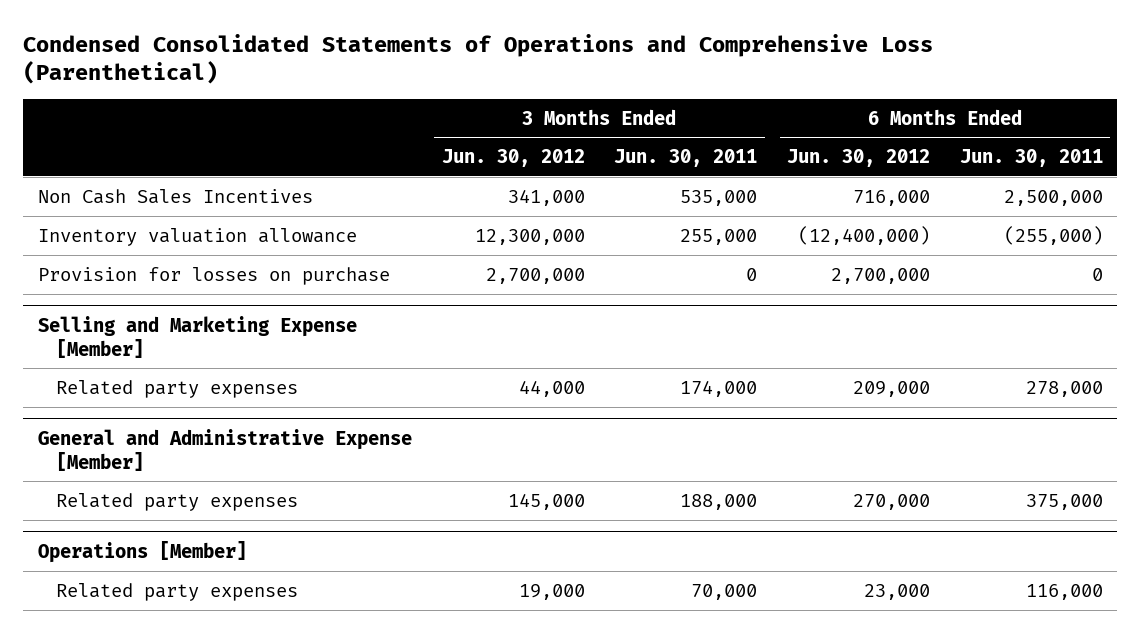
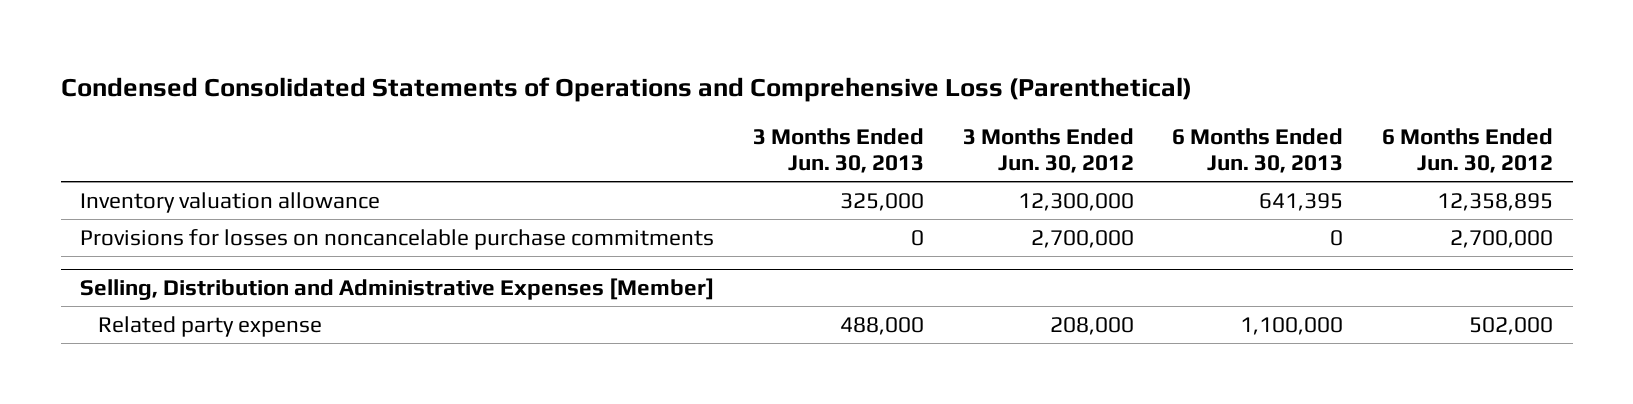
- | 3 Months Ended Jun. 30, 2012 | 3 Months Ended Jun. 30, 2011 | 6 Months Ended Jun. 30, 2012 | 6 Months Ended Jun. 30, 2011
+ | 3 Months Ended Jun. 30, 2013 | 3 Months Ended Jun. 30, 2012 | 6 Months Ended Jun. 30, 2013 | 6 Months Ended Jun. 30, 2012
- Non Cash Sales Incentives | 341,000 | 535,000 | 716,000 | 2,500,000
- Inventory valuation allowance | 12,300,000 | 255,000 | (12,400,000) | (255,000)
- Provision for losses on purchase | 2,700,000 | 0 | 2,700,000 | 0
- Selling and Marketing Expense [Member]
- Related party expenses | 44,000 | 174,000 | 209,000 | 278,000
- General and Administrative Expense [Member]
- Related party expenses | 145,000 | 188,000 | 270,000 | 375,000
- Operations [Member]
- Related party expenses | 19,000 | 70,000 | 23,000 | 116,000
+ Inventory valuation allowance | 325,000 | 12,300,000 | 641,395 | 12,358,895
+ Provisions for losses on noncancelable purchase commitments | 0 | 2,700,000 | 0 | 2,700,000
+ Selling, Distribution and Administrative Expenses [Member]
+ Related party expense | 488,000 | 208,000 | 1,100,000 | 502,000

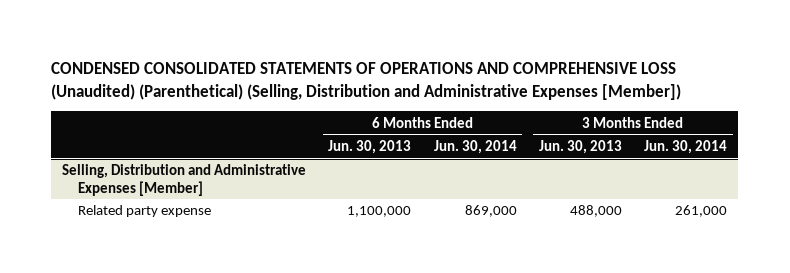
- Condensed Consolidated Statements of Operations and Comprehensive Loss (Parenthetical)
+ CONDENSED CONSOLIDATED STATEMENTS OF OPERATIONS AND COMPREHENSIVE LOSS (Unaudited) (Parenthetical) (Selling, Distribution and Administrative Expenses [Member])
- | 3 Months Ended Jun. 30, 2013 | 3 Months Ended Jun. 30, 2012 | 6 Months Ended Jun. 30, 2013 | 6 Months Ended Jun. 30, 2012
+ | 6 Months Ended Jun. 30, 2013 | 6 Months Ended Jun. 30, 2014 | 3 Months Ended Jun. 30, 2013 | 3 Months Ended Jun. 30, 2014
- Inventory valuation allowance | 325,000 | 12,300,000 | 641,395 | 12,358,895
- Provisions for losses on noncancelable purchase commitments | 0 | 2,700,000 | 0 | 2,700,000

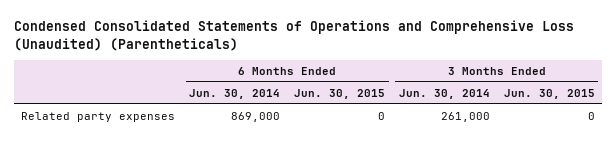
- CONDENSED CONSOLIDATED STATEMENTS OF OPERATIONS AND COMPREHENSIVE LOSS (Unaudited) (Parenthetical) (Selling, Distribution and Administrative Expenses [Member])
+ Condensed Consolidated Statements of Operations and Comprehensive Loss (Unaudited) (Parentheticals)
- | 6 Months Ended Jun. 30, 2013 | 6 Months Ended Jun. 30, 2014 | 3 Months Ended Jun. 30, 2013 | 3 Months Ended Jun. 30, 2014
+ | 6 Months Ended Jun. 30, 2014 | 6 Months Ended Jun. 30, 2015 | 3 Months Ended Jun. 30, 2014 | 3 Months Ended Jun. 30, 2015
- Selling, Distribution and Administrative Expenses [Member]
- Related party expense | 1,100,000 | 869,000 | 488,000 | 261,000
+ Related party expenses | 869,000 | 0 | 261,000 | 0

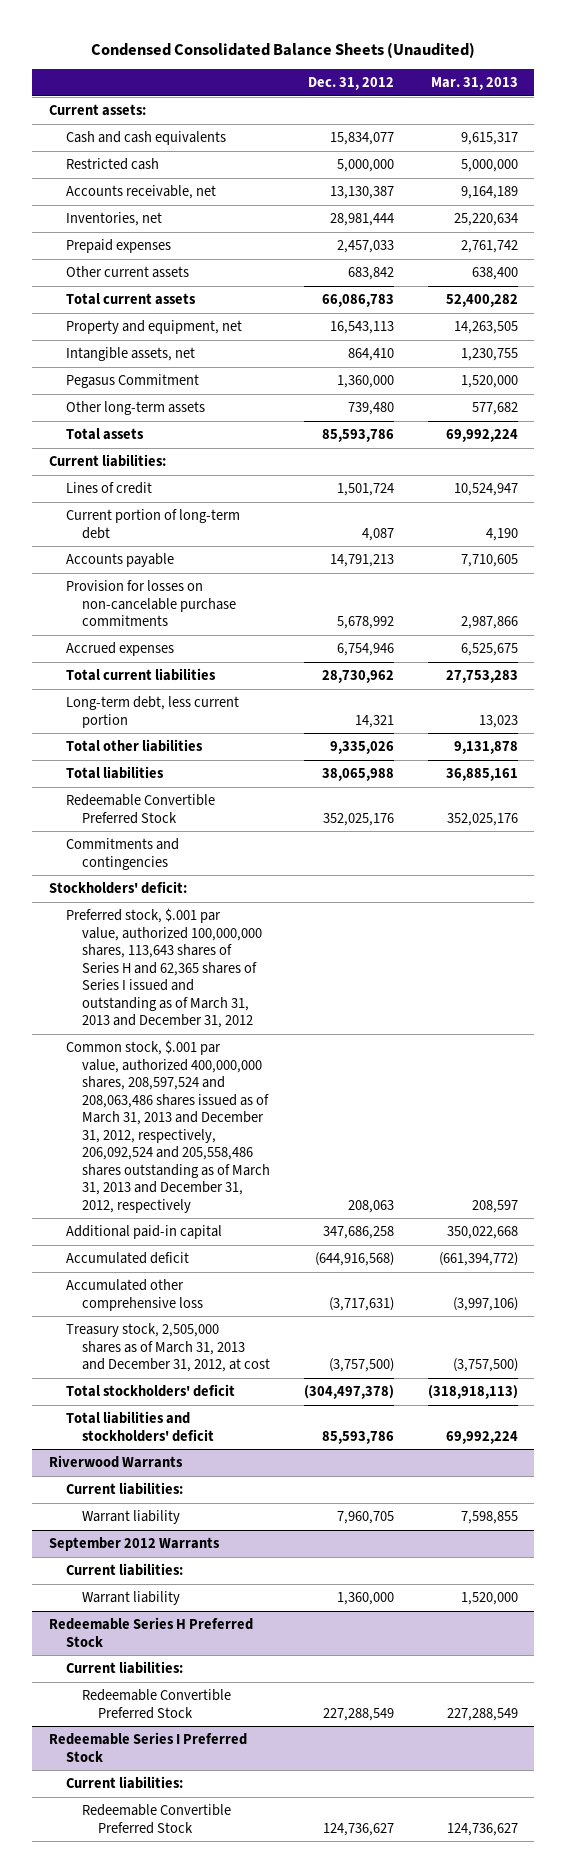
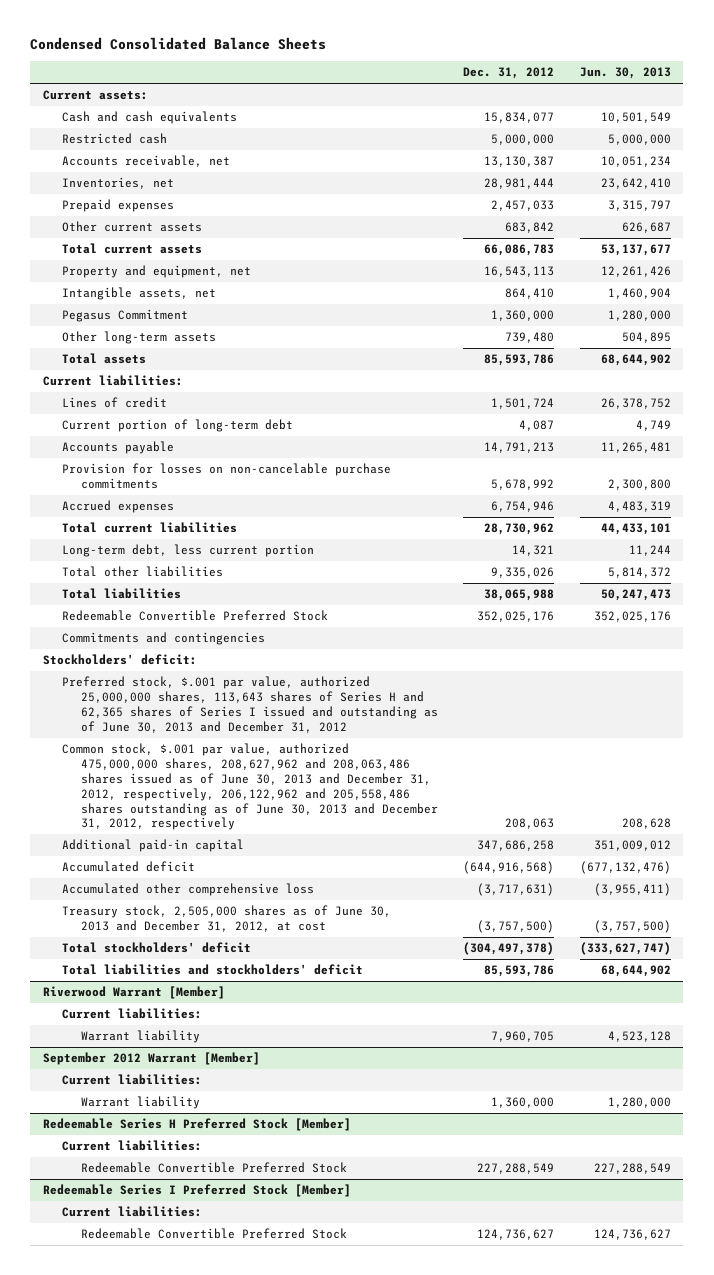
- Condensed Consolidated Balance Sheets (Unaudited)
+ Condensed Consolidated Balance Sheets
- | Dec. 31, 2012 | Mar. 31, 2013
+ | Dec. 31, 2012 | Jun. 30, 2013
- Preferred stock, $.001 par value, authorized 100,000,000 shares, 113,643 shares of Series H and 62,365 shares of Series I issued and outstanding as of March 31, 2013 and December 31, 2012
- Common stock, $.001 par value, authorized 400,000,000 shares, 208,597,524 and 208,063,486 shares issued as of March 31, 2013 and December 31, 2012, respectively, 206,092,524 and 205,558,486 shares outstanding as of March 31, 2013 and December 31, 2012, respectively | 208,063 | 208,597
+ Preferred stock, $.001 par value, authorized 25,000,000 shares, 113,643 shares of Series H and 62,365 shares of Series I issued and outstanding as of June 30, 2013 and December 31, 2012
+ Common stock, $.001 par value, authorized 475,000,000 shares, 208,627,962 and 208,063,486 shares issued as of June 30, 2013 and December 31, 2012, respectively, 206,122,962 and 205,558,486 shares outstanding as of June 30, 2013 and December 31, 2012, respectively | 208,063 | 208,628
- Treasury stock, 2,505,000 shares as of March 31, 2013 and December 31, 2012, at cost | (3,757,500) | (3,757,500)
+ Treasury stock, 2,505,000 shares as of June 30, 2013 and December 31, 2012, at cost | (3,757,500) | (3,757,500)
- Riverwood Warrants
+ Riverwood Warrant [Member]
- September 2012 Warrants
+ September 2012 Warrant [Member]
- Redeemable Series H Preferred Stock
+ Redeemable Series H Preferred Stock [Member]
- Redeemable Series I Preferred Stock
+ Redeemable Series I Preferred Stock [Member]

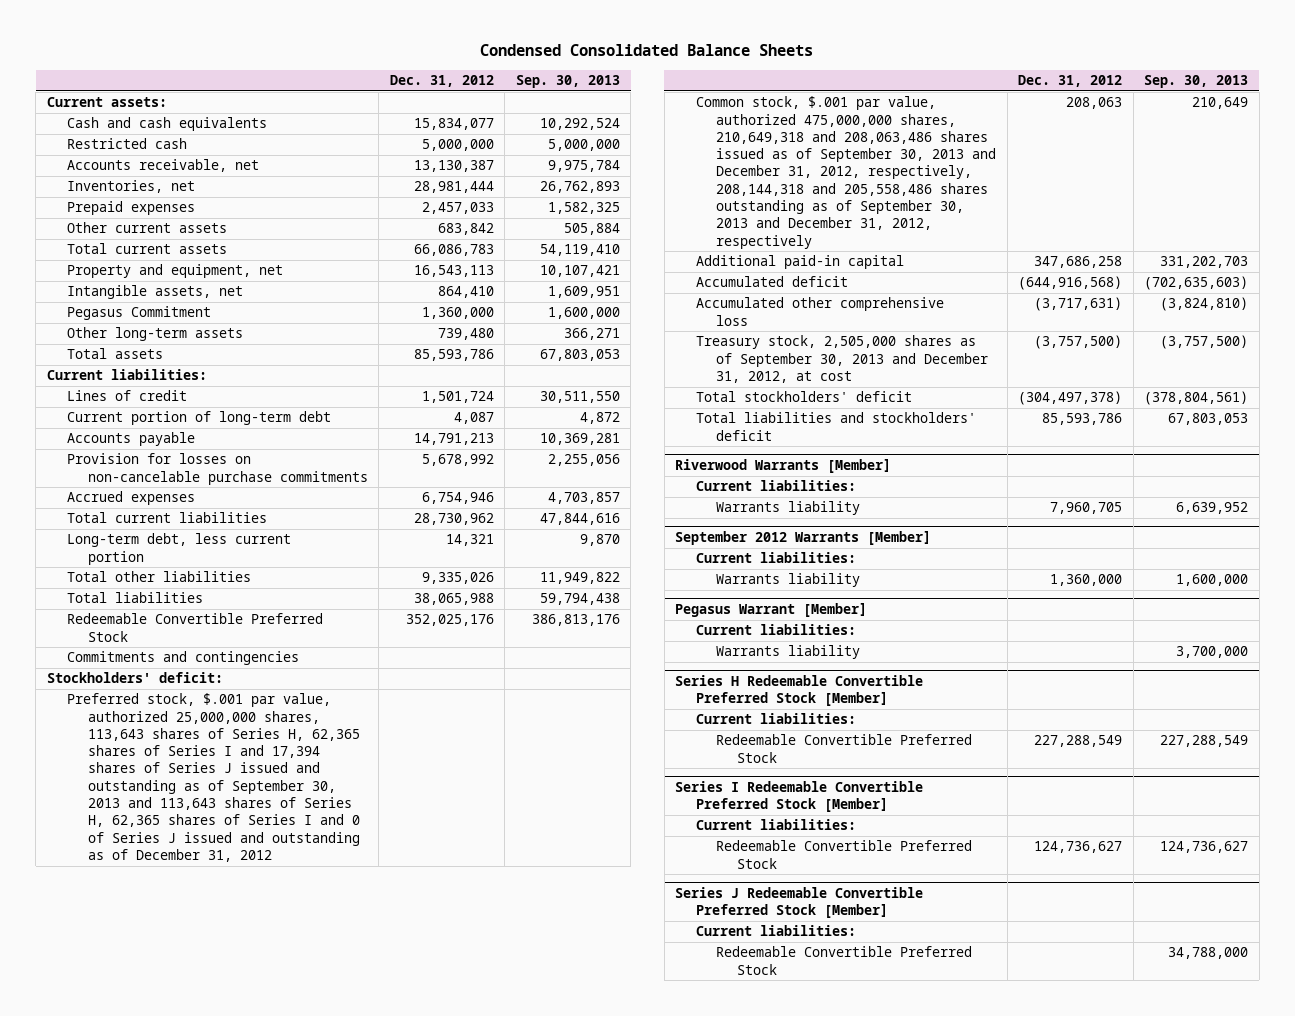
- | Dec. 31, 2012 | Jun. 30, 2013
+ | Dec. 31, 2012 | Sep. 30, 2013
- Preferred stock, $.001 par value, authorized 25,000,000 shares, 113,643 shares of Series H and 62,365 shares of Series I issued and outstanding as of June 30, 2013 and December 31, 2012
- Common stock, $.001 par value, authorized 475,000,000 shares, 208,627,962 and 208,063,486 shares issued as of June 30, 2013 and December 31, 2012, respectively, 206,122,962 and 205,558,486 shares outstanding as of June 30, 2013 and December 31, 2012, respectively | 208,063 | 208,628
+ Preferred stock, $.001 par value, authorized 25,000,000 shares, 113,643 shares of Series H, 62,365 shares of Series I and 17,394 shares of Series J issued and outstanding as of September 30, 2013 and 113,643 shares of Series H, 62,365 shares of Series I and 0 of Series J issued and outstanding as of December 31, 2012
+ Common stock, $.001 par value, authorized 475,000,000 shares, 210,649,318 and 208,063,486 shares issued as of September 30, 2013 and December 31, 2012, respectively, 208,144,318 and 205,558,486 shares outstanding as of September 30, 2013 and December 31, 2012, respectively | 208,063 | 210,649
- Treasury stock, 2,505,000 shares as of June 30, 2013 and December 31, 2012, at cost | (3,757,500) | (3,757,500)
+ Treasury stock, 2,505,000 shares as of September 30, 2013 and December 31, 2012, at cost | (3,757,500) | (3,757,500)
- Riverwood Warrant [Member]
+ Riverwood Warrants [Member]
- Warrant liability | 7,960,705 | 4,523,128
- September 2012 Warrant [Member]
+ Warrants liability | 7,960,705 | 6,639,952
+ September 2012 Warrants [Member]
- Warrant liability | 1,360,000 | 1,280,000
- Redeemable Series H Preferred Stock [Member]
+ Warrants liability | 1,360,000 | 1,600,000
+ Pegasus Warrant [Member]
+ Warrants liability | | 3,700,000
+ Series H Redeemable Convertible Preferred Stock [Member]
+ Current liabilities:
- Redeemable Series I Preferred Stock [Member]
+ Series I Redeemable Convertible Preferred Stock [Member]
+ Series J Redeemable Convertible Preferred Stock [Member]
+ Current liabilities:
+ Redeemable Convertible Preferred Stock | | 34,788,000

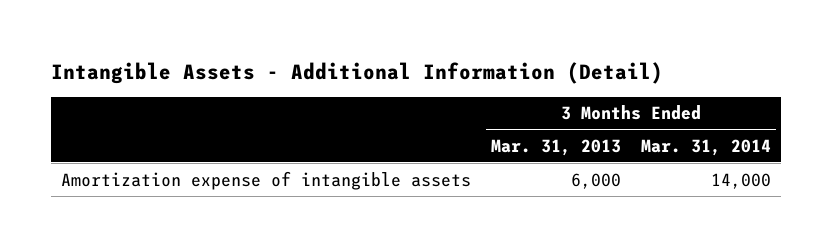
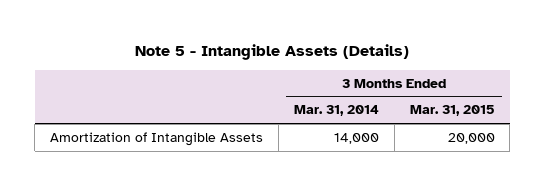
- Intangible Assets - Additional Information (Detail)
+ Note 5 - Intangible Assets (Details)
- | 3 Months Ended Mar. 31, 2013 | 3 Months Ended Mar. 31, 2014
+ | 3 Months Ended Mar. 31, 2014 | 3 Months Ended Mar. 31, 2015
- Amortization expense of intangible assets | 6,000 | 14,000
+ Amortization of Intangible Assets | 14,000 | 20,000

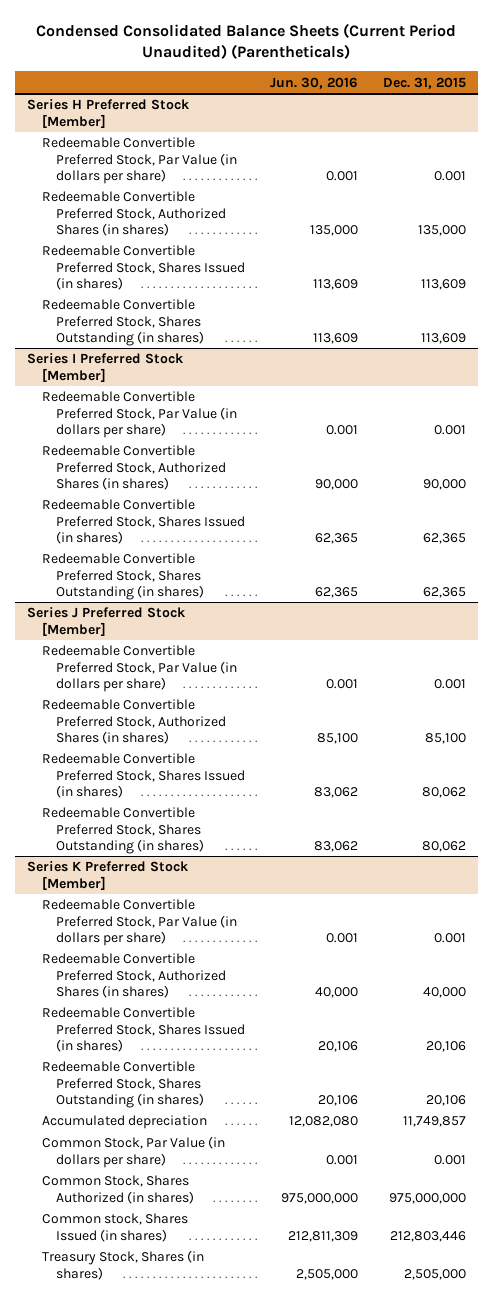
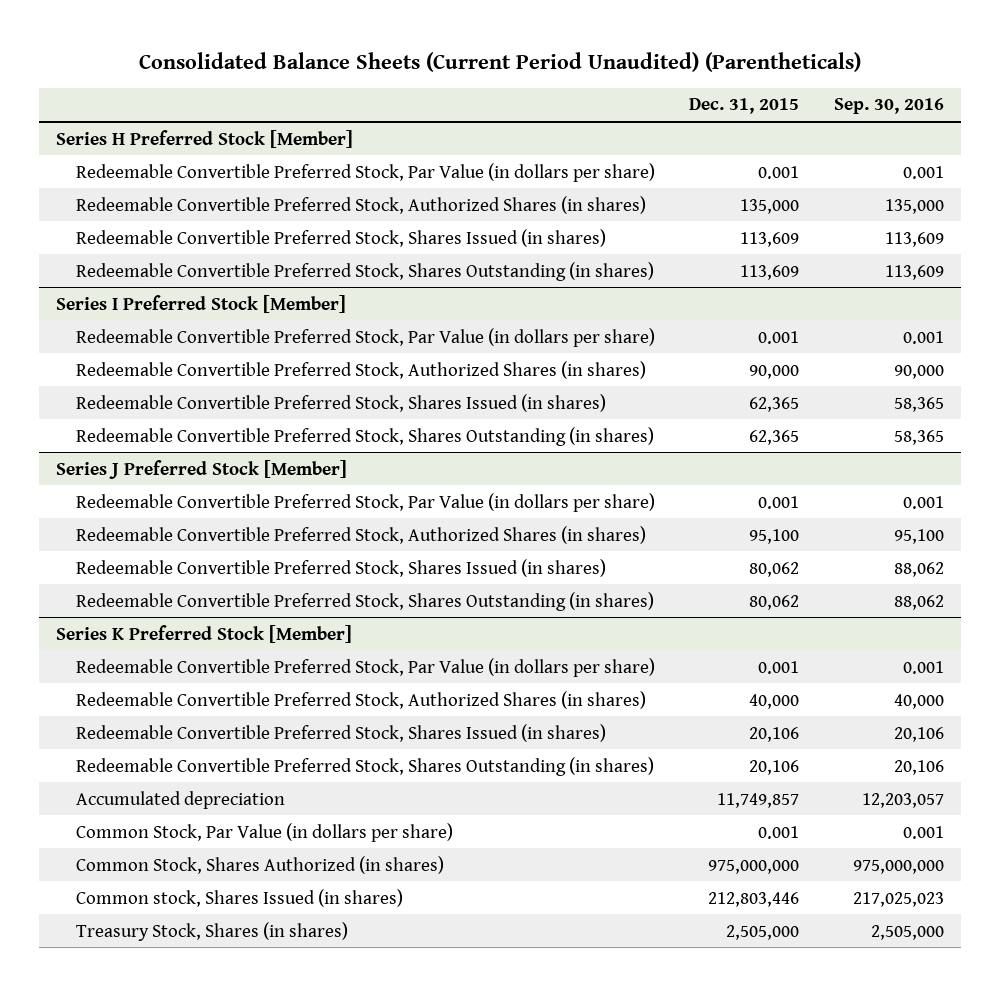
- Condensed Consolidated Balance Sheets (Current Period Unaudited) (Parentheticals)
+ Consolidated Balance Sheets (Current Period Unaudited) (Parentheticals)
- | Jun. 30, 2016 | Dec. 31, 2015
+ | Dec. 31, 2015 | Sep. 30, 2016
@ Series J Preferred Stock [Member]
- Redeemable Convertible Preferred Stock, Authorized Shares (in shares) | 85,100 | 85,100
+ Redeemable Convertible Preferred Stock, Authorized Shares (in shares) | 95,100 | 95,100

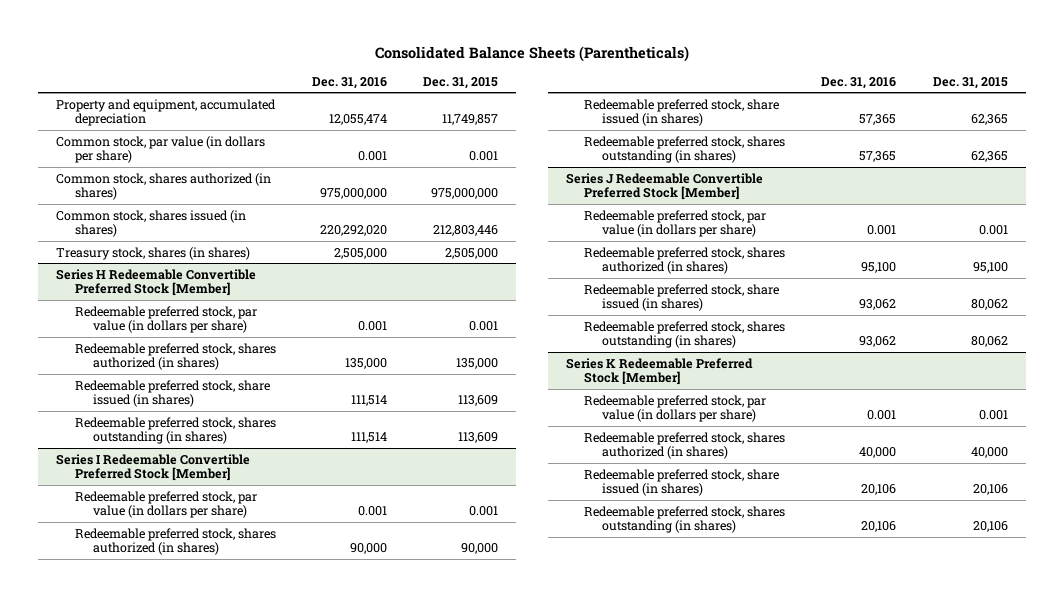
- Consolidated Balance Sheets (Current Period Unaudited) (Parentheticals)
+ Consolidated Balance Sheets (Parentheticals)
- | Dec. 31, 2015 | Sep. 30, 2016
+ | Dec. 31, 2016 | Dec. 31, 2015
- Series H Preferred Stock [Member]
- Redeemable Convertible Preferred Stock, Par Value (in dollars per share) | 0.001 | 0.001
- Redeemable Convertible Preferred Stock, Authorized Shares (in shares) | 135,000 | 135,000
- Redeemable Convertible Preferred Stock, Shares Issued (in shares) | 113,609 | 113,609
- Redeemable Convertible Preferred Stock, Shares Outstanding (in shares) | 113,609 | 113,609
- Series I Preferred Stock [Member]
- Redeemable Convertible Preferred Stock, Par Value (in dollars per share) | 0.001 | 0.001
- Redeemable Convertible Preferred Stock, Authorized Shares (in shares) | 90,000 | 90,000
- Redeemable Convertible Preferred Stock, Shares Issued (in shares) | 62,365 | 58,365
- Redeemable Convertible Preferred Stock, Shares Outstanding (in shares) | 62,365 | 58,365
- Series J Preferred Stock [Member]
- Redeemable Convertible Preferred Stock, Par Value (in dollars per share) | 0.001 | 0.001
- Redeemable Convertible Preferred Stock, Authorized Shares (in shares) | 95,100 | 95,100
- Redeemable Convertible Preferred Stock, Shares Issued (in shares) | 80,062 | 88,062
- Redeemable Convertible Preferred Stock, Shares Outstanding (in shares) | 80,062 | 88,062
- Series K Preferred Stock [Member]
- Redeemable Convertible Preferred Stock, Par Value (in dollars per share) | 0.001 | 0.001
- Redeemable Convertible Preferred Stock, Authorized Shares (in shares) | 40,000 | 40,000
- Redeemable Convertible Preferred Stock, Shares Issued (in shares) | 20,106 | 20,106
- Redeemable Convertible Preferred Stock, Shares Outstanding (in shares) | 20,106 | 20,106
- Accumulated depreciation | 11,749,857 | 12,203,057
- Common Stock, Par Value (in dollars per share) | 0.001 | 0.001
- Common Stock, Shares Authorized (in shares) | 975,000,000 | 975,000,000
- Common stock, Shares Issued (in shares) | 212,803,446 | 217,025,023
- Treasury Stock, Shares (in shares) | 2,505,000 | 2,505,000
+ Property and equipment, accumulated depreciation | 12,055,474 | 11,749,857
+ Common stock, par value (in dollars per share) | 0.001 | 0.001
+ Common stock, shares authorized (in shares) | 975,000,000 | 975,000,000
+ Common stock, shares issued (in shares) | 220,292,020 | 212,803,446
+ Treasury stock, shares (in shares) | 2,505,000 | 2,505,000
+ Series H Redeemable Convertible Preferred Stock [Member]
+ Redeemable preferred stock, par value (in dollars per share) | 0.001 | 0.001
+ Redeemable preferred stock, shares authorized (in shares) | 135,000 | 135,000
+ Redeemable preferred stock, share issued (in shares) | 111,514 | 113,609
+ Redeemable preferred stock, shares outstanding (in shares) | 111,514 | 113,609
+ Series I Redeemable Convertible Preferred Stock [Member]
+ Redeemable preferred stock, par value (in dollars per share) | 0.001 | 0.001
+ Redeemable preferred stock, shares authorized (in shares) | 90,000 | 90,000
+ Redeemable preferred stock, share issued (in shares) | 57,365 | 62,365
+ Redeemable preferred stock, shares outstanding (in shares) | 57,365 | 62,365
+ Series J Redeemable Convertible Preferred Stock [Member]
+ Redeemable preferred stock, par value (in dollars per share) | 0.001 | 0.001
+ Redeemable preferred stock, shares authorized (in shares) | 95,100 | 95,100
+ Redeemable preferred stock, share issued (in shares) | 93,062 | 80,062
+ Redeemable preferred stock, shares outstanding (in shares) | 93,062 | 80,062
+ Series K Redeemable Preferred Stock [Member]
+ Redeemable preferred stock, par value (in dollars per share) | 0.001 | 0.001
+ Redeemable preferred stock, shares authorized (in shares) | 40,000 | 40,000
+ Redeemable preferred stock, share issued (in shares) | 20,106 | 20,106
+ Redeemable preferred stock, shares outstanding (in shares) | 20,106 | 20,106

